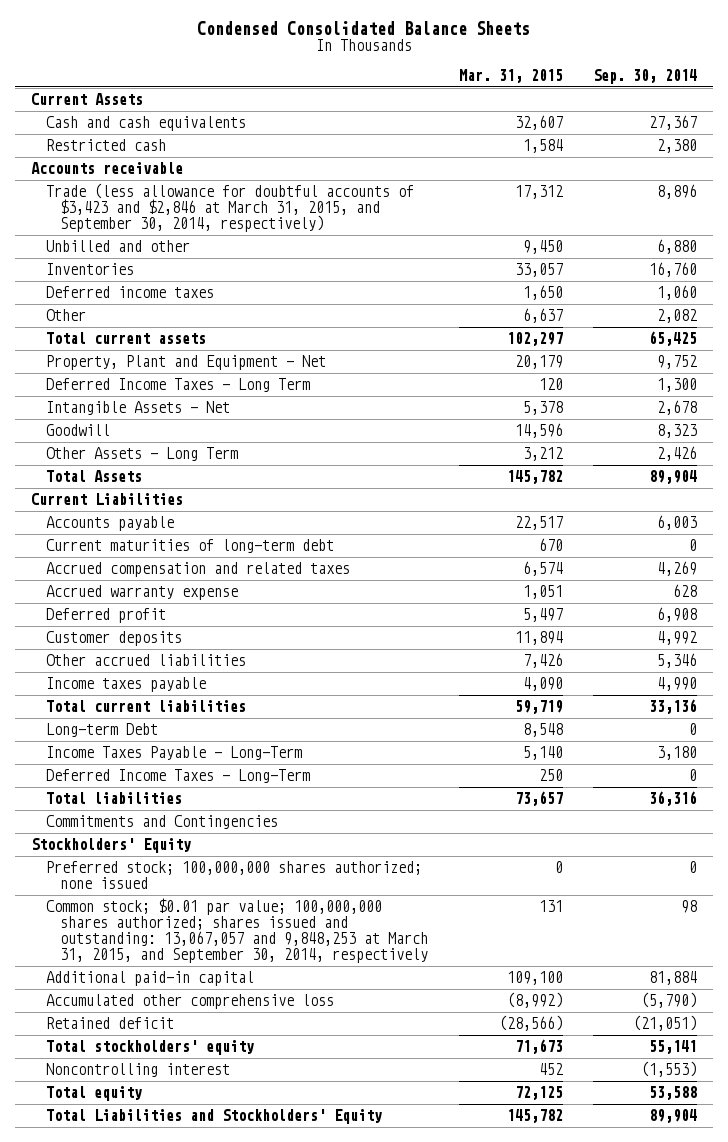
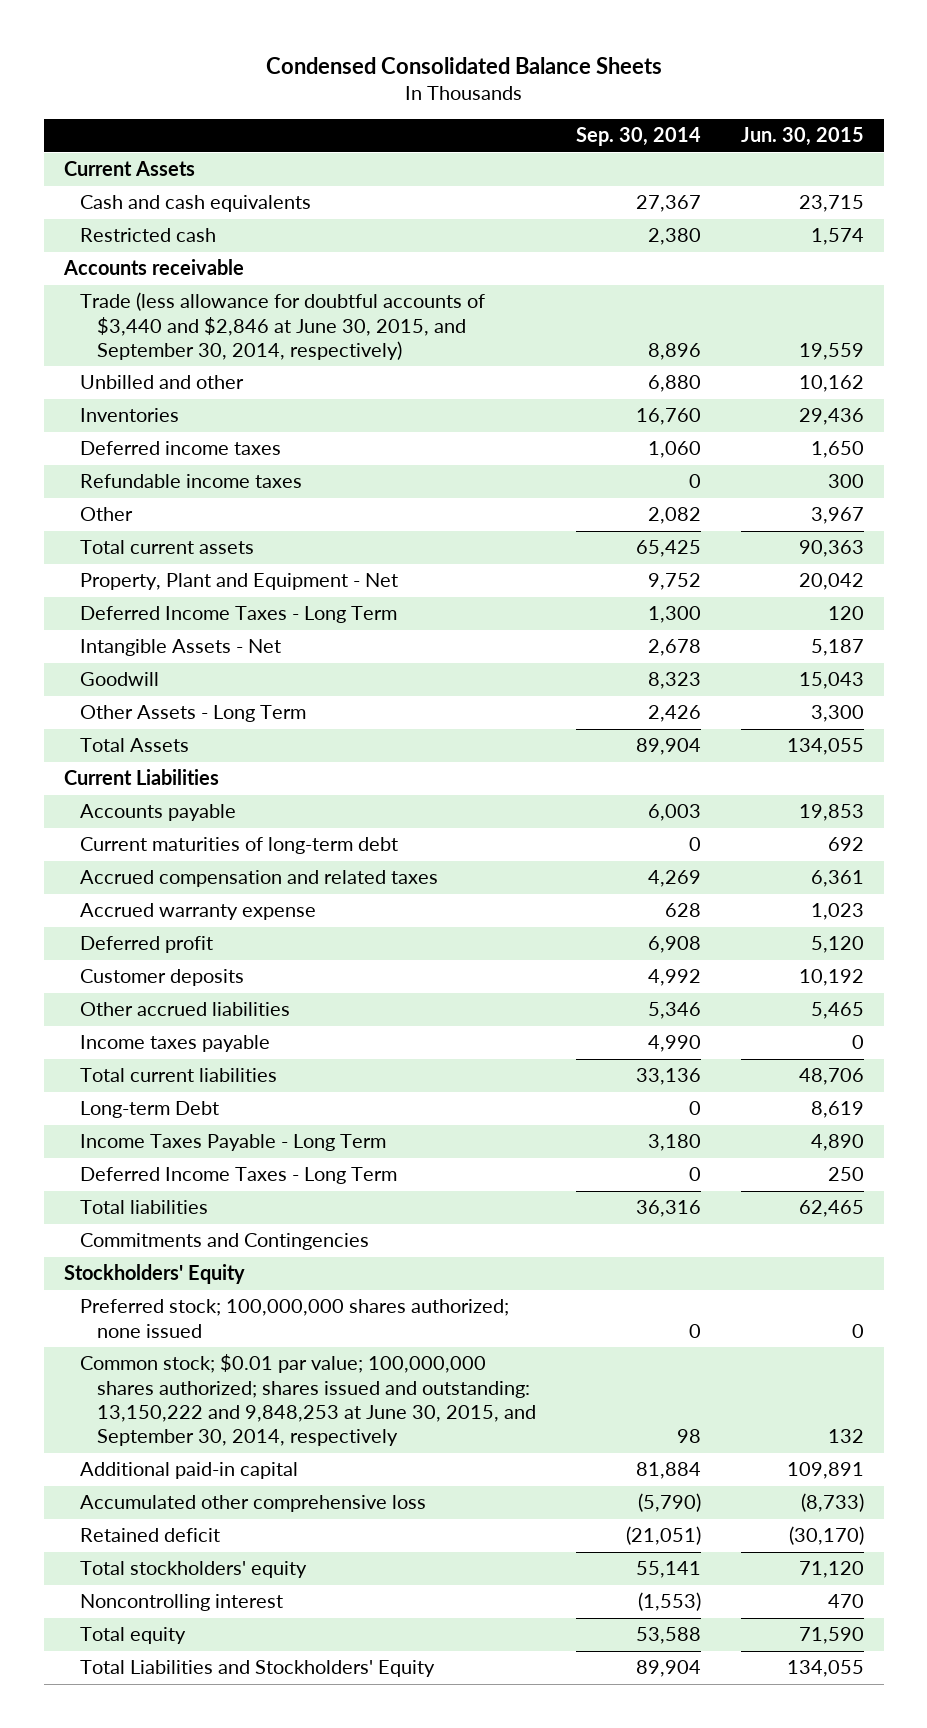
- | Mar. 31, 2015 | Sep. 30, 2014
+ | Sep. 30, 2014 | Jun. 30, 2015
- Trade (less allowance for doubtful accounts of $3,423 and $2,846 at March 31, 2015, and September 30, 2014, respectively) | 17,312 | 8,896
+ Trade (less allowance for doubtful accounts of $3,440 and $2,846 at June 30, 2015, and September 30, 2014, respectively) | 8,896 | 19,559
+ Refundable income taxes | 0 | 300
- Income Taxes Payable - Long-Term | 5,140 | 3,180
- Deferred Income Taxes - Long-Term | 250 | 0
+ Income Taxes Payable - Long Term | 3,180 | 4,890
+ Deferred Income Taxes - Long Term | 0 | 250
- Common stock; $0.01 par value; 100,000,000 shares authorized; shares issued and outstanding: 13,067,057 and 9,848,253 at March 31, 2015, and September 30, 2014, respectively | 131 | 98
+ Common stock; $0.01 par value; 100,000,000 shares authorized; shares issued and outstanding: 13,150,222 and 9,848,253 at June 30, 2015, and September 30, 2014, respectively | 98 | 132

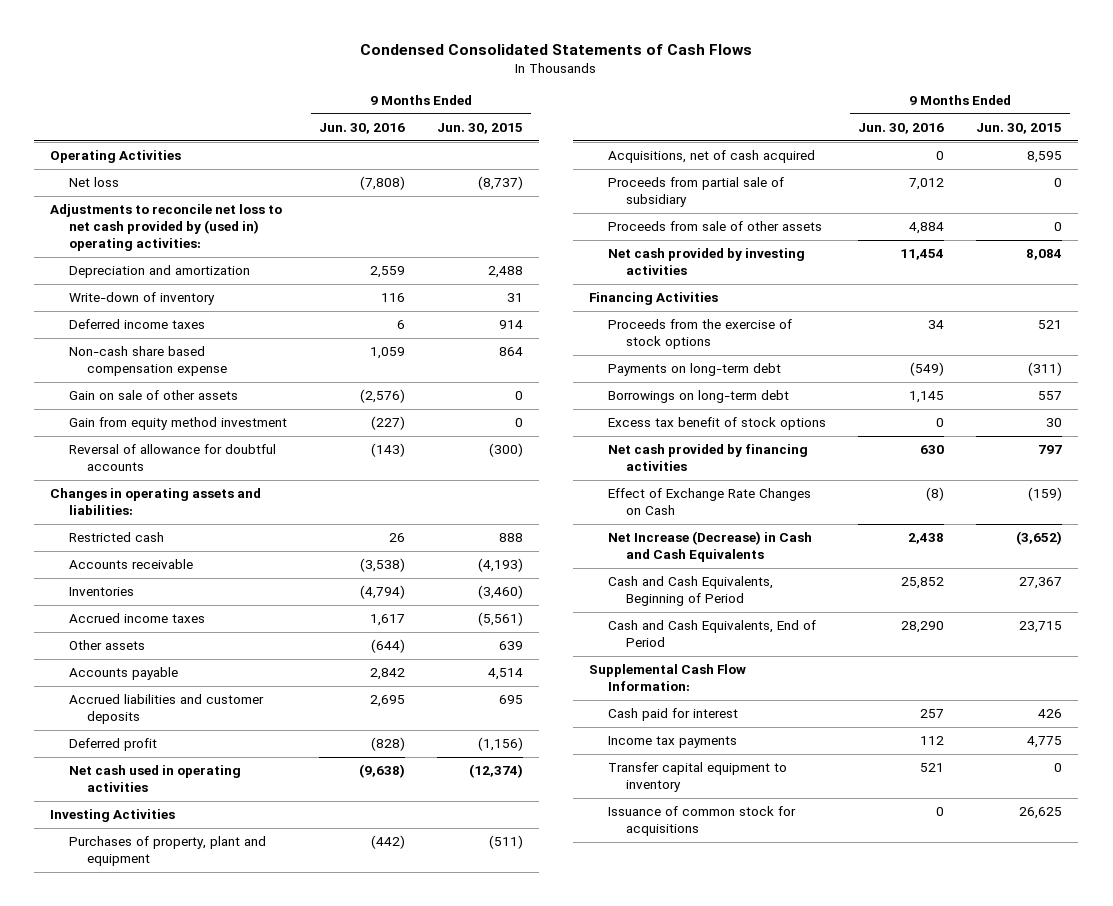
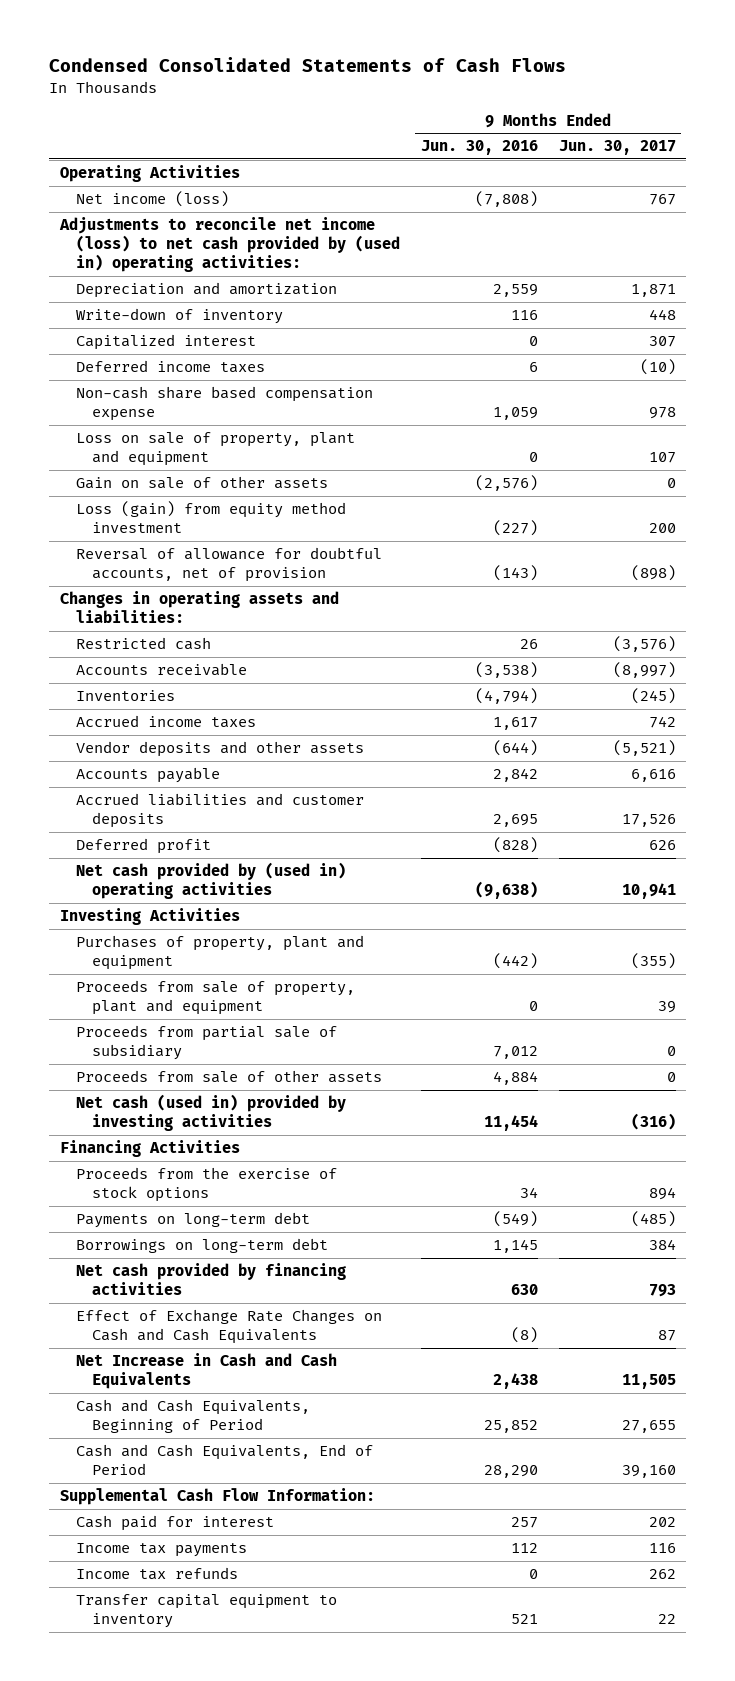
- | 9 Months Ended Jun. 30, 2016 | 9 Months Ended Jun. 30, 2015
+ | 9 Months Ended Jun. 30, 2016 | 9 Months Ended Jun. 30, 2017
- Net loss | (7,808) | (8,737)
- Adjustments to reconcile net loss to net cash provided by (used in) operating activities:
+ Net income (loss) | (7,808) | 767
+ Adjustments to reconcile net income (loss) to net cash provided by (used in) operating activities:
+ Capitalized interest | 0 | 307
+ Loss on sale of property, plant and equipment | 0 | 107
- Gain from equity method investment | (227) | 0
- Reversal of allowance for doubtful accounts | (143) | (300)
+ Loss (gain) from equity method investment | (227) | 200
+ Reversal of allowance for doubtful accounts, net of provision | (143) | (898)
- Other assets | (644) | 639
+ Vendor deposits and other assets | (644) | (5,521)
- Net cash used in operating activities | (9,638) | (12,374)
+ Net cash provided by (used in) operating activities | (9,638) | 10,941
- Acquisitions, net of cash acquired | 0 | 8,595
+ Proceeds from sale of property, plant and equipment | 0 | 39
- Net cash provided by investing activities | 11,454 | 8,084
+ Net cash (used in) provided by investing activities | 11,454 | (316)
- Excess tax benefit of stock options | 0 | 30
- Effect of Exchange Rate Changes on Cash | (8) | (159)
- Net Increase (Decrease) in Cash and Cash Equivalents | 2,438 | (3,652)
+ Effect of Exchange Rate Changes on Cash and Cash Equivalents | (8) | 87
+ Net Increase in Cash and Cash Equivalents | 2,438 | 11,505
+ Income tax refunds | 0 | 262
- Issuance of common stock for acquisitions | 0 | 26,625

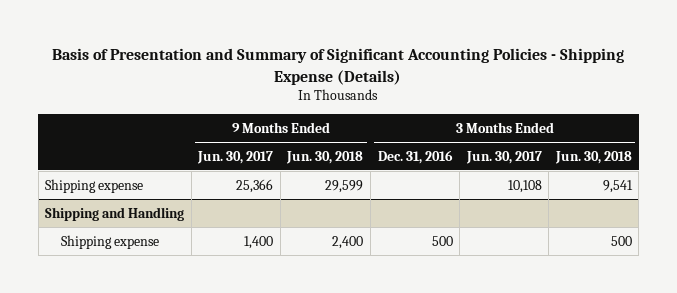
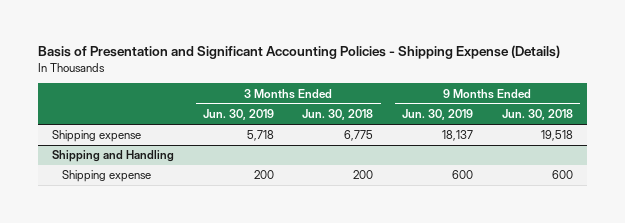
- Basis of Presentation and Summary of Significant Accounting Policies - Shipping Expense (Details)
+ Basis of Presentation and Significant Accounting Policies - Shipping Expense (Details)
- | 9 Months Ended Jun. 30, 2017 | 9 Months Ended Jun. 30, 2018 | 3 Months Ended Dec. 31, 2016 | 3 Months Ended Jun. 30, 2017 | 3 Months Ended Jun. 30, 2018
+ | 3 Months Ended Jun. 30, 2019 | 3 Months Ended Jun. 30, 2018 | 9 Months Ended Jun. 30, 2019 | 9 Months Ended Jun. 30, 2018
- Shipping expense | 25,366 | 29,599 | | 10,108 | 9,541
+ Shipping expense | 5,718 | 6,775 | 18,137 | 19,518
@ Shipping and Handling
- Shipping expense | 1,400 | 2,400 | 500 | | 500
+ Shipping expense | 200 | 200 | 600 | 600

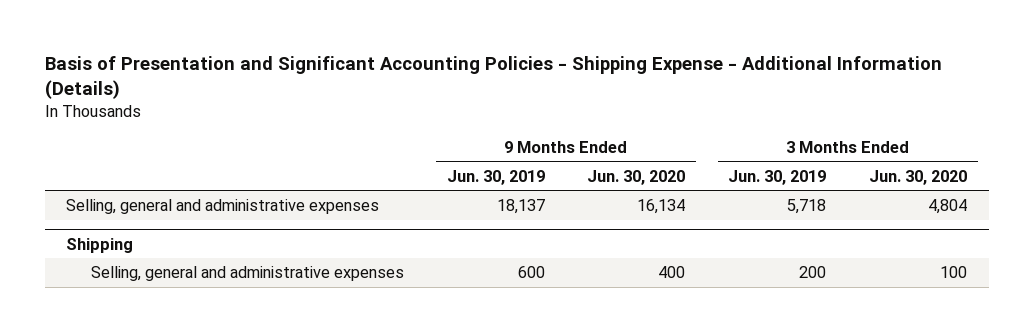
- Basis of Presentation and Significant Accounting Policies - Shipping Expense (Details)
+ Basis of Presentation and Significant Accounting Policies - Shipping Expense - Additional Information (Details)
- | 3 Months Ended Jun. 30, 2019 | 3 Months Ended Jun. 30, 2018 | 9 Months Ended Jun. 30, 2019 | 9 Months Ended Jun. 30, 2018
+ | 9 Months Ended Jun. 30, 2019 | 9 Months Ended Jun. 30, 2020 | 3 Months Ended Jun. 30, 2019 | 3 Months Ended Jun. 30, 2020
- Shipping expense | 5,718 | 6,775 | 18,137 | 19,518
- Shipping and Handling
- Shipping expense | 200 | 200 | 600 | 600
+ Selling, general and administrative expenses | 18,137 | 16,134 | 5,718 | 4,804
+ Shipping
+ Selling, general and administrative expenses | 600 | 400 | 200 | 100

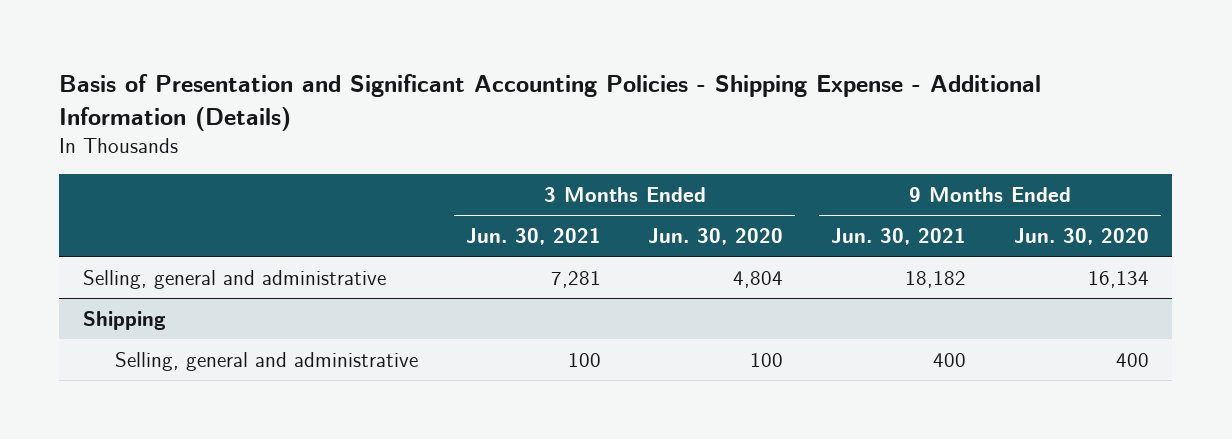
- | 9 Months Ended Jun. 30, 2019 | 9 Months Ended Jun. 30, 2020 | 3 Months Ended Jun. 30, 2019 | 3 Months Ended Jun. 30, 2020
+ | 3 Months Ended Jun. 30, 2021 | 3 Months Ended Jun. 30, 2020 | 9 Months Ended Jun. 30, 2021 | 9 Months Ended Jun. 30, 2020
- Selling, general and administrative expenses | 18,137 | 16,134 | 5,718 | 4,804
+ Selling, general and administrative | 7,281 | 4,804 | 18,182 | 16,134
@ Shipping
- Selling, general and administrative expenses | 600 | 400 | 200 | 100
+ Selling, general and administrative | 100 | 100 | 400 | 400

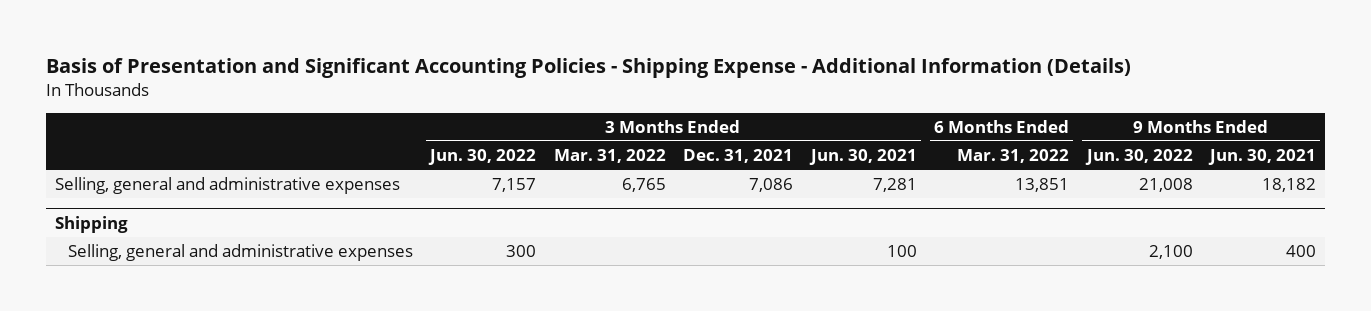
- | 3 Months Ended Jun. 30, 2021 | 3 Months Ended Jun. 30, 2020 | 9 Months Ended Jun. 30, 2021 | 9 Months Ended Jun. 30, 2020
+ | 3 Months Ended Jun. 30, 2022 | 3 Months Ended Mar. 31, 2022 | 3 Months Ended Dec. 31, 2021 | 3 Months Ended Jun. 30, 2021 | 6 Months Ended Mar. 31, 2022 | 9 Months Ended Jun. 30, 2022 | 9 Months Ended Jun. 30, 2021
- Selling, general and administrative | 7,281 | 4,804 | 18,182 | 16,134
+ Selling, general and administrative expenses | 7,157 | 6,765 | 7,086 | 7,281 | 13,851 | 21,008 | 18,182
@ Shipping
- Selling, general and administrative | 100 | 100 | 400 | 400
+ Selling, general and administrative expenses | 300 | | | 100 | | 2,100 | 400

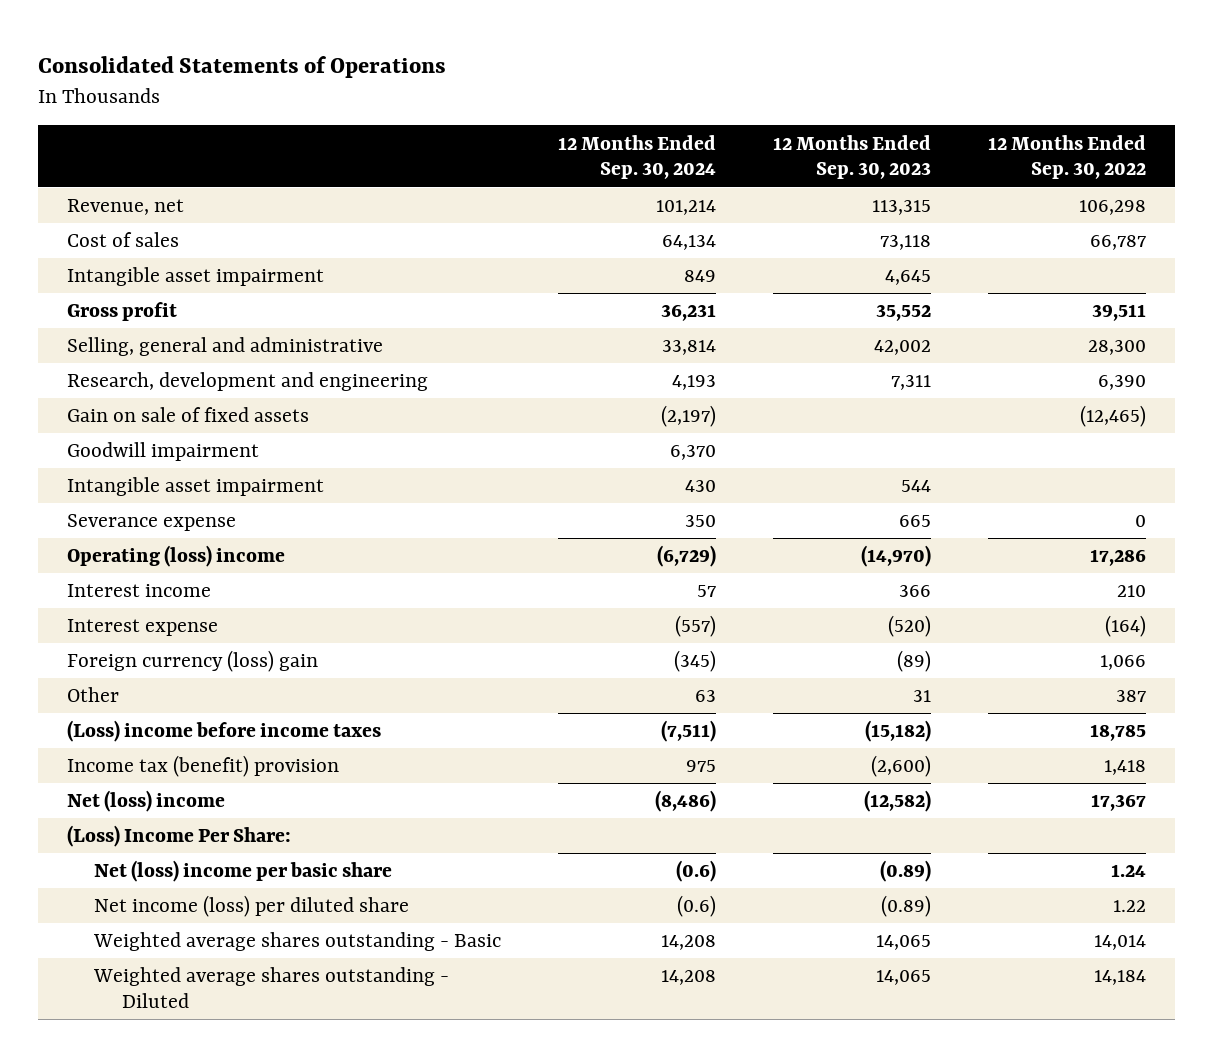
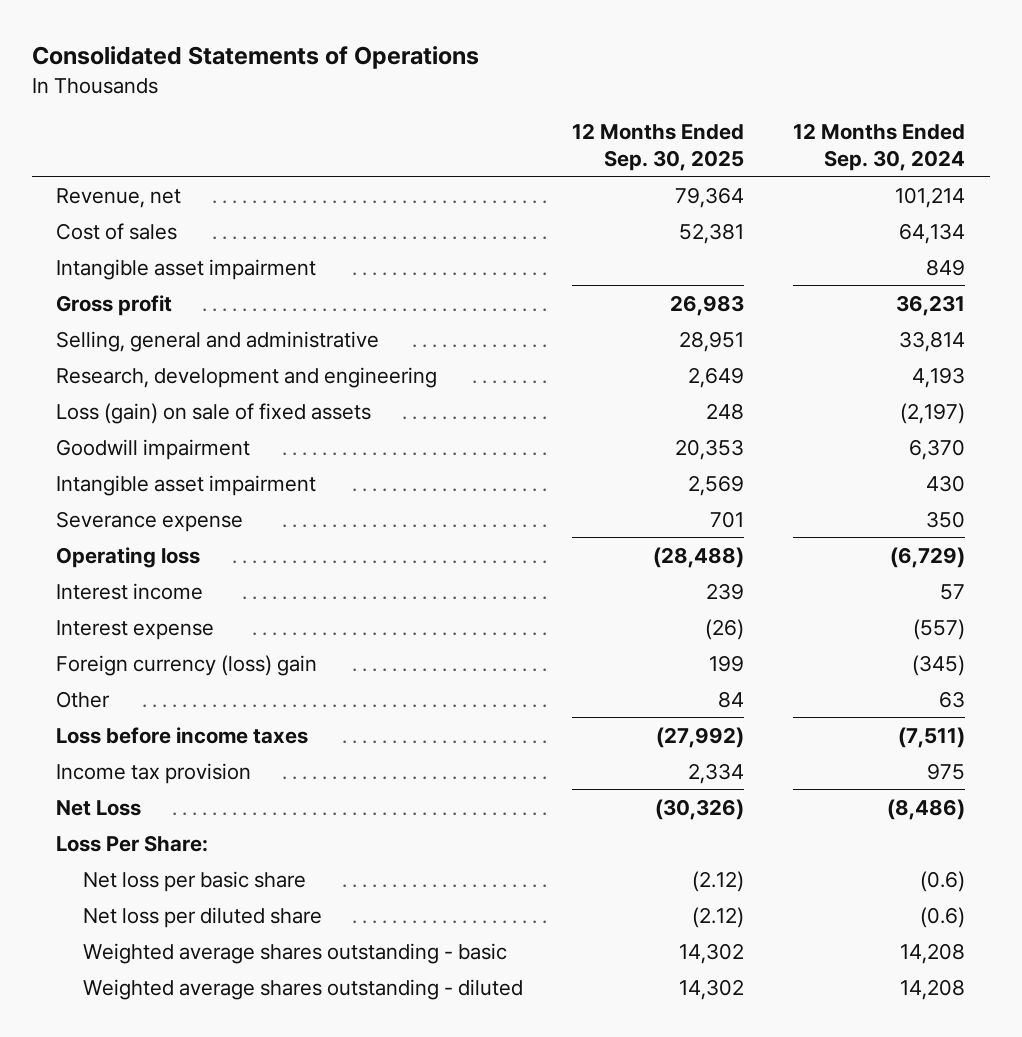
- | 12 Months Ended Sep. 30, 2024 | 12 Months Ended Sep. 30, 2023 | 12 Months Ended Sep. 30, 2022
+ | 12 Months Ended Sep. 30, 2025 | 12 Months Ended Sep. 30, 2024
- Gain on sale of fixed assets | (2,197) | | (12,465)
+ Loss (gain) on sale of fixed assets | 248 | (2,197)
- Operating (loss) income | (6,729) | (14,970) | 17,286
+ Operating loss | (28,488) | (6,729)
- (Loss) income before income taxes | (7,511) | (15,182) | 18,785
- Income tax (benefit) provision | 975 | (2,600) | 1,418
- Net (loss) income | (8,486) | (12,582) | 17,367
- (Loss) Income Per Share:
- Net (loss) income per basic share | (0.6) | (0.89) | 1.24
- Net income (loss) per diluted share | (0.6) | (0.89) | 1.22
- Weighted average shares outstanding - Basic | 14,208 | 14,065 | 14,014
- Weighted average shares outstanding - Diluted | 14,208 | 14,065 | 14,184
+ Loss before income taxes | (27,992) | (7,511)
+ Income tax provision | 2,334 | 975
+ Net Loss | (30,326) | (8,486)
+ Loss Per Share:
+ Net loss per basic share | (2.12) | (0.6)
+ Net loss per diluted share | (2.12) | (0.6)
+ Weighted average shares outstanding - basic | 14,302 | 14,208
+ Weighted average shares outstanding - diluted | 14,302 | 14,208

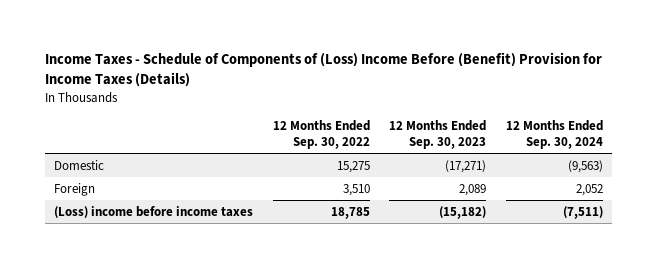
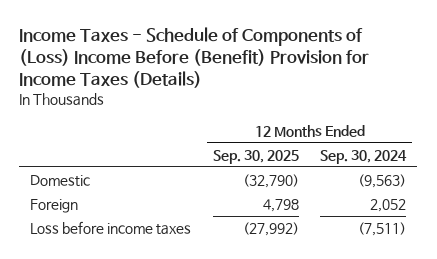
- | 12 Months Ended Sep. 30, 2022 | 12 Months Ended Sep. 30, 2023 | 12 Months Ended Sep. 30, 2024
+ | 12 Months Ended Sep. 30, 2025 | 12 Months Ended Sep. 30, 2024
- (Loss) income before income taxes | 18,785 | (15,182) | (7,511)
+ Loss before income taxes | (27,992) | (7,511)

